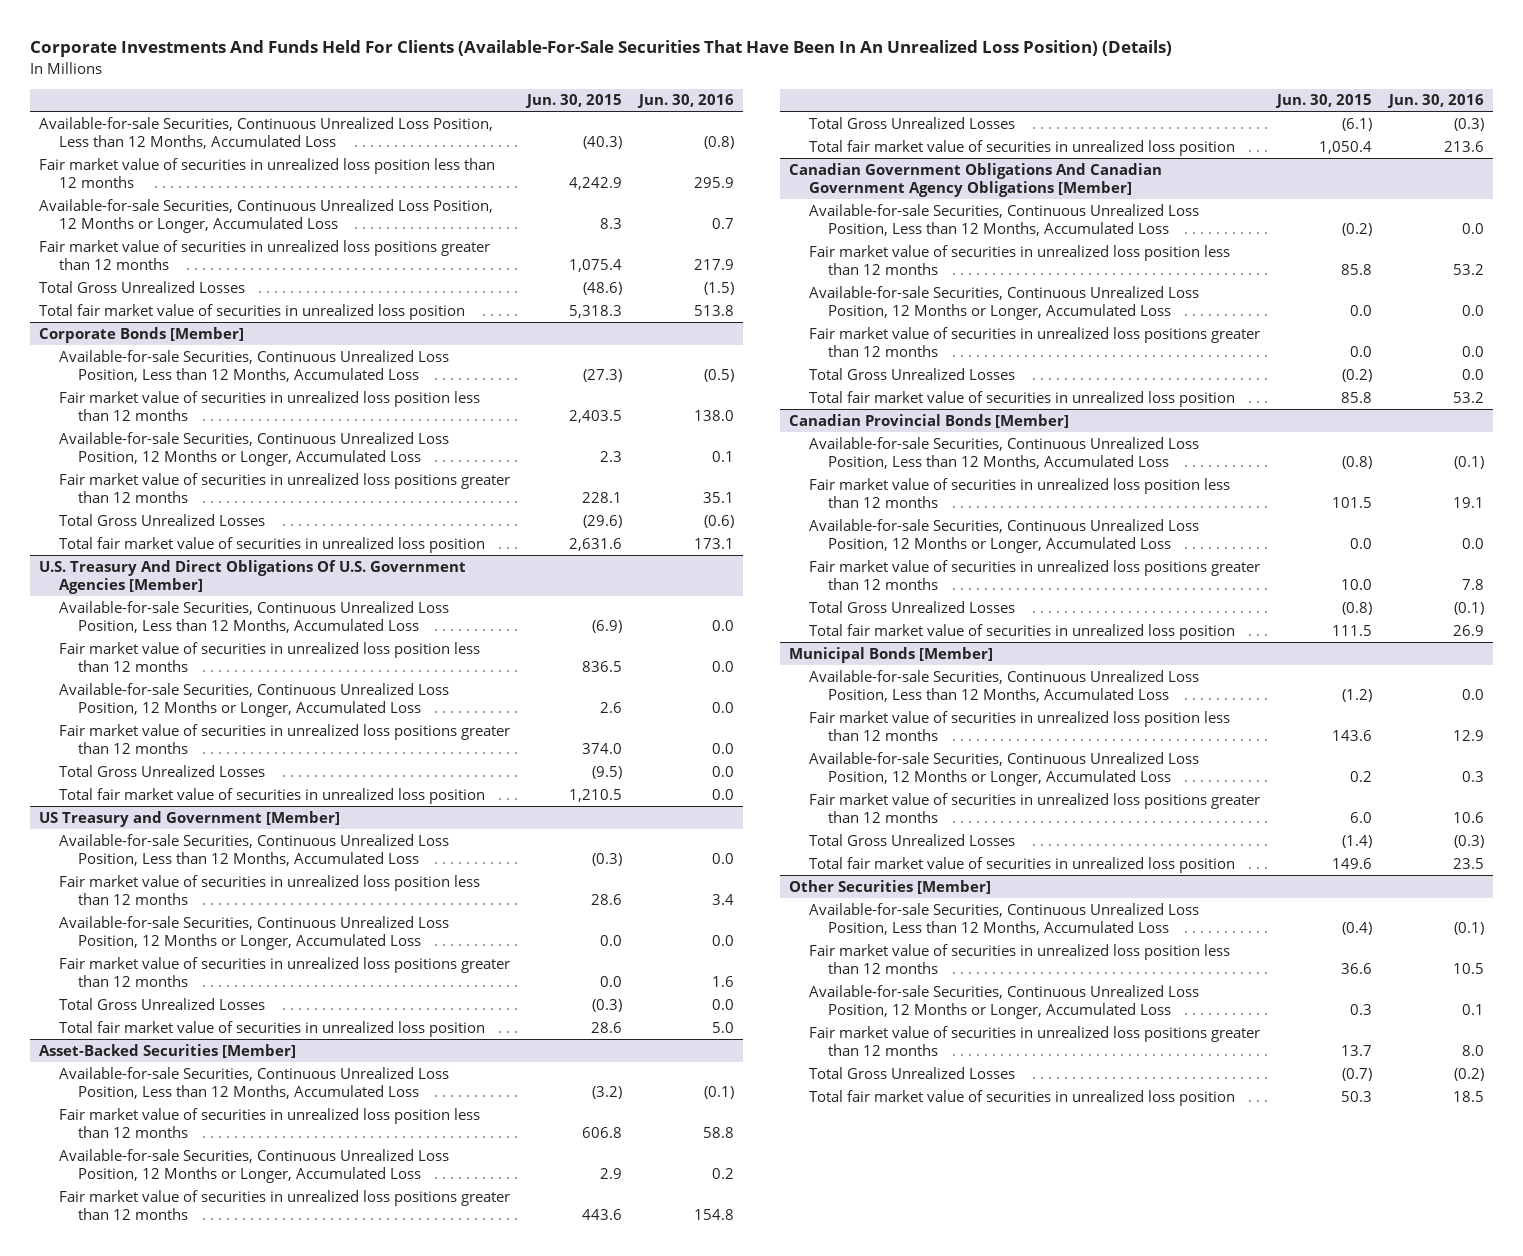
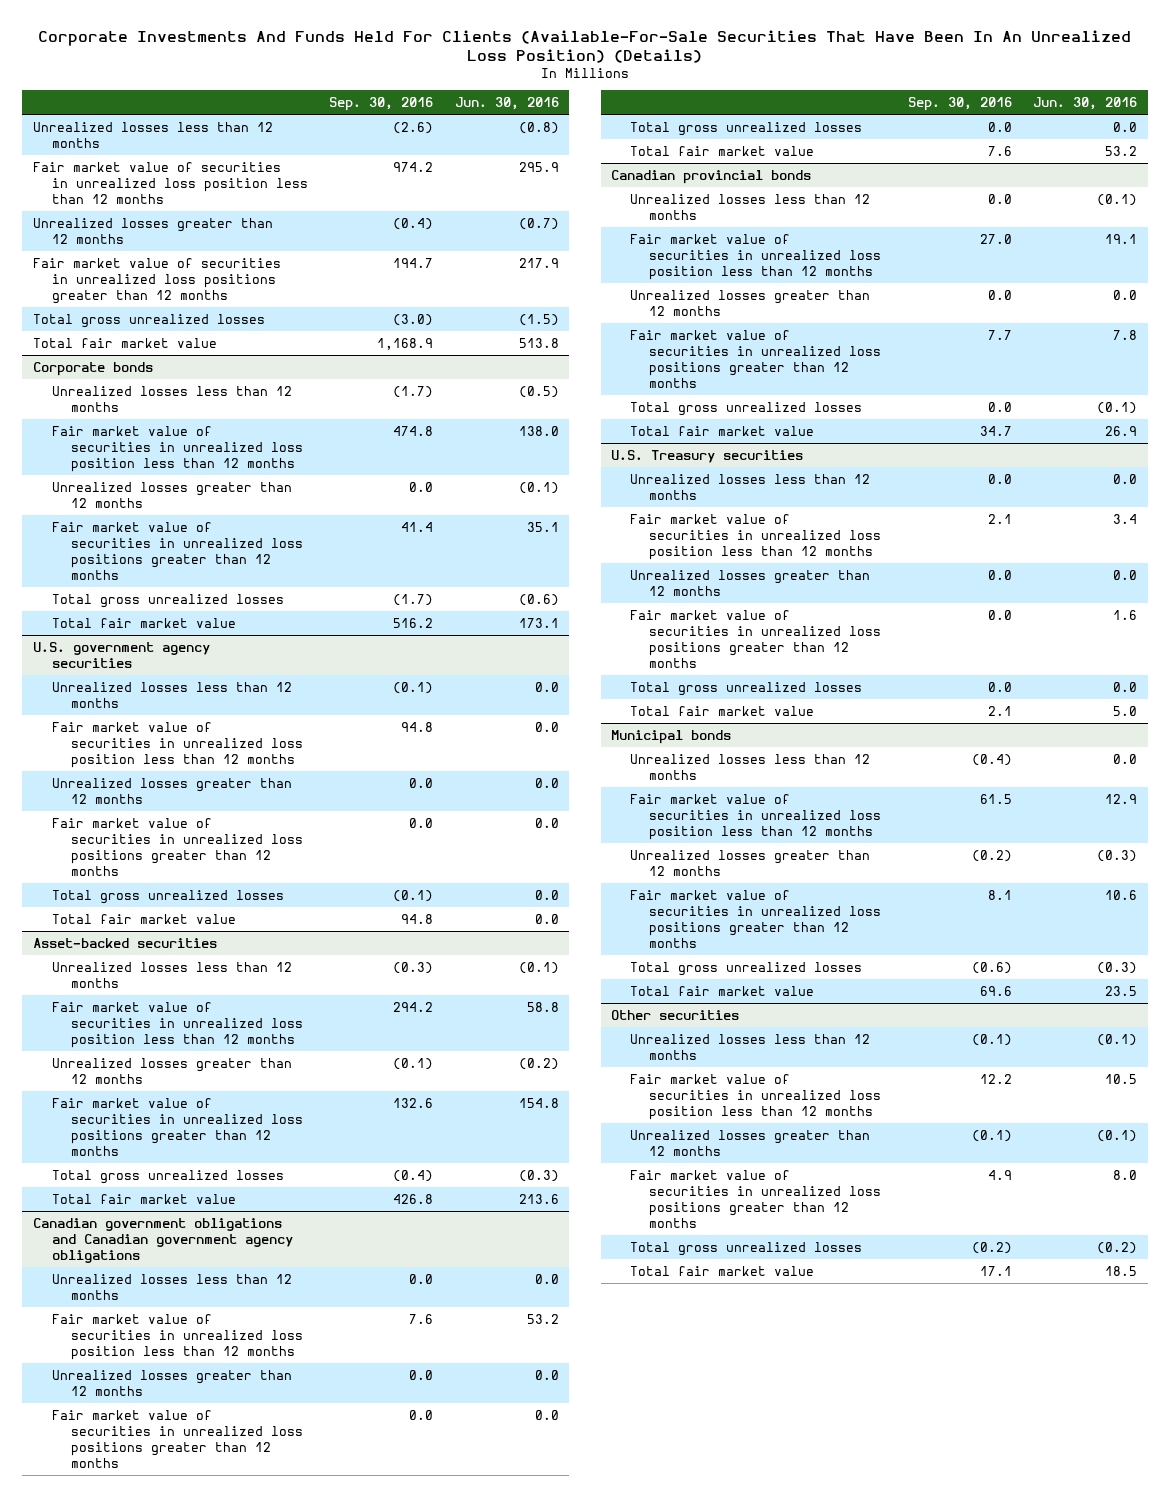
- | Jun. 30, 2015 | Jun. 30, 2016
+ | Sep. 30, 2016 | Jun. 30, 2016
- Available-for-sale Securities, Continuous Unrealized Loss Position, Less than 12 Months, Accumulated Loss | (40.3) | (0.8)
+ Unrealized losses less than 12 months | (2.6) | (0.8)
- Available-for-sale Securities, Continuous Unrealized Loss Position, 12 Months or Longer, Accumulated Loss | 8.3 | 0.7
+ Unrealized losses greater than 12 months | (0.4) | (0.7)
- Total Gross Unrealized Losses | (48.6) | (1.5)
- Total fair market value of securities in unrealized loss position | 5,318.3 | 513.8
- Corporate Bonds [Member]
- Available-for-sale Securities, Continuous Unrealized Loss Position, Less than 12 Months, Accumulated Loss | (27.3) | (0.5)
+ Total gross unrealized losses | (3.0) | (1.5)
+ Total fair market value | 1,168.9 | 513.8
+ Corporate bonds
+ Unrealized losses less than 12 months | (1.7) | (0.5)
- Available-for-sale Securities, Continuous Unrealized Loss Position, 12 Months or Longer, Accumulated Loss | 2.3 | 0.1
+ Unrealized losses greater than 12 months | 0.0 | (0.1)
- Total Gross Unrealized Losses | (29.6) | (0.6)
- Total fair market value of securities in unrealized loss position | 2,631.6 | 173.1
- U.S. Treasury And Direct Obligations Of U.S. Government Agencies [Member]
- Available-for-sale Securities, Continuous Unrealized Loss Position, Less than 12 Months, Accumulated Loss | (6.9) | 0.0
+ Total gross unrealized losses | (1.7) | (0.6)
+ Total fair market value | 516.2 | 173.1
+ U.S. government agency securities
+ Unrealized losses less than 12 months | (0.1) | 0.0
- Available-for-sale Securities, Continuous Unrealized Loss Position, 12 Months or Longer, Accumulated Loss | 2.6 | 0.0
+ Unrealized losses greater than 12 months | 0.0 | 0.0
- Total Gross Unrealized Losses | (9.5) | 0.0
- Total fair market value of securities in unrealized loss position | 1,210.5 | 0.0
- US Treasury and Government [Member]
- Available-for-sale Securities, Continuous Unrealized Loss Position, Less than 12 Months, Accumulated Loss | (0.3) | 0.0
- Fair market value of securities in unrealized loss position less than 12 months | 28.6 | 3.4
- Available-for-sale Securities, Continuous Unrealized Loss Position, 12 Months or Longer, Accumulated Loss | 0.0 | 0.0
- Fair market value of securities in unrealized loss positions greater than 12 months | 0.0 | 1.6
- Total Gross Unrealized Losses | (0.3) | 0.0
- Total fair market value of securities in unrealized loss position | 28.6 | 5.0
- Asset-Backed Securities [Member]
- Available-for-sale Securities, Continuous Unrealized Loss Position, Less than 12 Months, Accumulated Loss | (3.2) | (0.1)
+ Total gross unrealized losses | (0.1) | 0.0
+ Total fair market value | 94.8 | 0.0
+ Asset-backed securities
+ Unrealized losses less than 12 months | (0.3) | (0.1)
- Available-for-sale Securities, Continuous Unrealized Loss Position, 12 Months or Longer, Accumulated Loss | 2.9 | 0.2
+ Unrealized losses greater than 12 months | (0.1) | (0.2)
- Total Gross Unrealized Losses | (6.1) | (0.3)
- Total fair market value of securities in unrealized loss position | 1,050.4 | 213.6
- Canadian Government Obligations And Canadian Government Agency Obligations [Member]
- Available-for-sale Securities, Continuous Unrealized Loss Position, Less than 12 Months, Accumulated Loss | (0.2) | 0.0
+ Total gross unrealized losses | (0.4) | (0.3)
+ Total fair market value | 426.8 | 213.6
+ Canadian government obligations and Canadian government agency obligations
+ Unrealized losses less than 12 months | 0.0 | 0.0
- Available-for-sale Securities, Continuous Unrealized Loss Position, 12 Months or Longer, Accumulated Loss | 0.0 | 0.0
+ Unrealized losses greater than 12 months | 0.0 | 0.0
- Total Gross Unrealized Losses | (0.2) | 0.0
- Total fair market value of securities in unrealized loss position | 85.8 | 53.2
- Canadian Provincial Bonds [Member]
- Available-for-sale Securities, Continuous Unrealized Loss Position, Less than 12 Months, Accumulated Loss | (0.8) | (0.1)
+ Total gross unrealized losses | 0.0 | 0.0
+ Total fair market value | 7.6 | 53.2
+ Canadian provincial bonds
+ Unrealized losses less than 12 months | 0.0 | (0.1)
- Available-for-sale Securities, Continuous Unrealized Loss Position, 12 Months or Longer, Accumulated Loss | 0.0 | 0.0
+ Unrealized losses greater than 12 months | 0.0 | 0.0
- Total Gross Unrealized Losses | (0.8) | (0.1)
- Total fair market value of securities in unrealized loss position | 111.5 | 26.9
- Municipal Bonds [Member]
- Available-for-sale Securities, Continuous Unrealized Loss Position, Less than 12 Months, Accumulated Loss | (1.2) | 0.0
+ Total gross unrealized losses | 0.0 | (0.1)
+ Total fair market value | 34.7 | 26.9
+ U.S. Treasury securities
+ Unrealized losses less than 12 months | 0.0 | 0.0
+ Fair market value of securities in unrealized loss position less than 12 months | 2.1 | 3.4
+ Unrealized losses greater than 12 months | 0.0 | 0.0
+ Fair market value of securities in unrealized loss positions greater than 12 months | 0.0 | 1.6
+ Total gross unrealized losses | 0.0 | 0.0
+ Total fair market value | 2.1 | 5.0
+ Municipal bonds
+ Unrealized losses less than 12 months | (0.4) | 0.0
- Available-for-sale Securities, Continuous Unrealized Loss Position, 12 Months or Longer, Accumulated Loss | 0.2 | 0.3
+ Unrealized losses greater than 12 months | (0.2) | (0.3)
- Total Gross Unrealized Losses | (1.4) | (0.3)
- Total fair market value of securities in unrealized loss position | 149.6 | 23.5
- Other Securities [Member]
- Available-for-sale Securities, Continuous Unrealized Loss Position, Less than 12 Months, Accumulated Loss | (0.4) | (0.1)
+ Total gross unrealized losses | (0.6) | (0.3)
+ Total fair market value | 69.6 | 23.5
+ Other securities
+ Unrealized losses less than 12 months | (0.1) | (0.1)
- Available-for-sale Securities, Continuous Unrealized Loss Position, 12 Months or Longer, Accumulated Loss | 0.3 | 0.1
+ Unrealized losses greater than 12 months | (0.1) | (0.1)
- Total Gross Unrealized Losses | (0.7) | (0.2)
- Total fair market value of securities in unrealized loss position | 50.3 | 18.5
+ Total gross unrealized losses | (0.2) | (0.2)
+ Total fair market value | 17.1 | 18.5

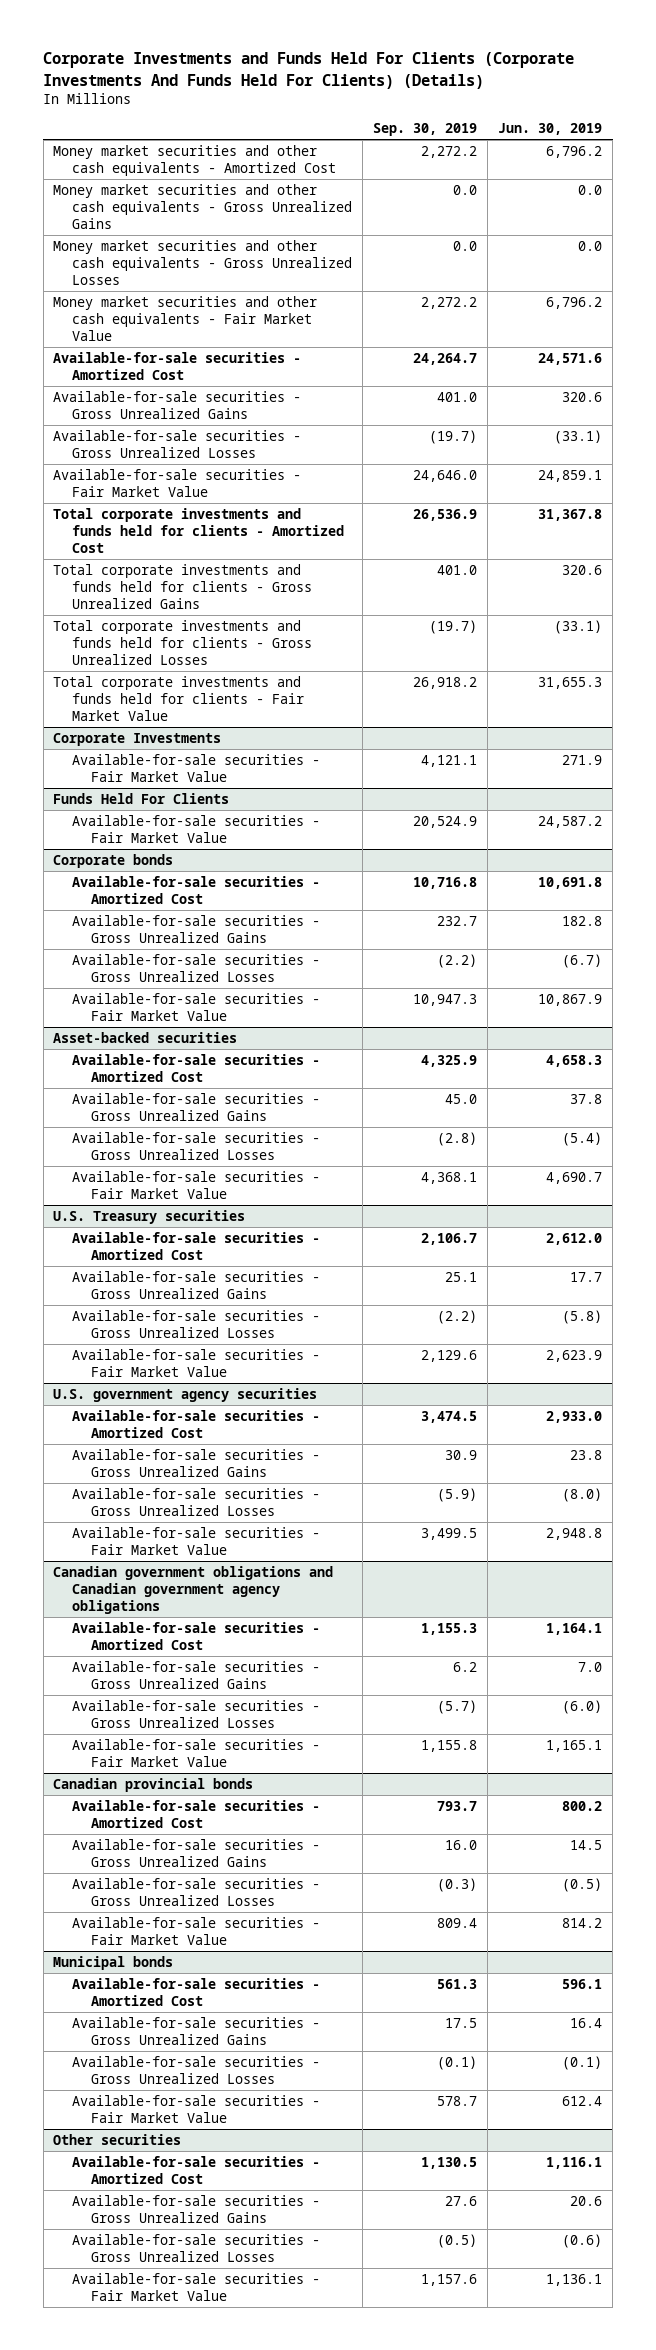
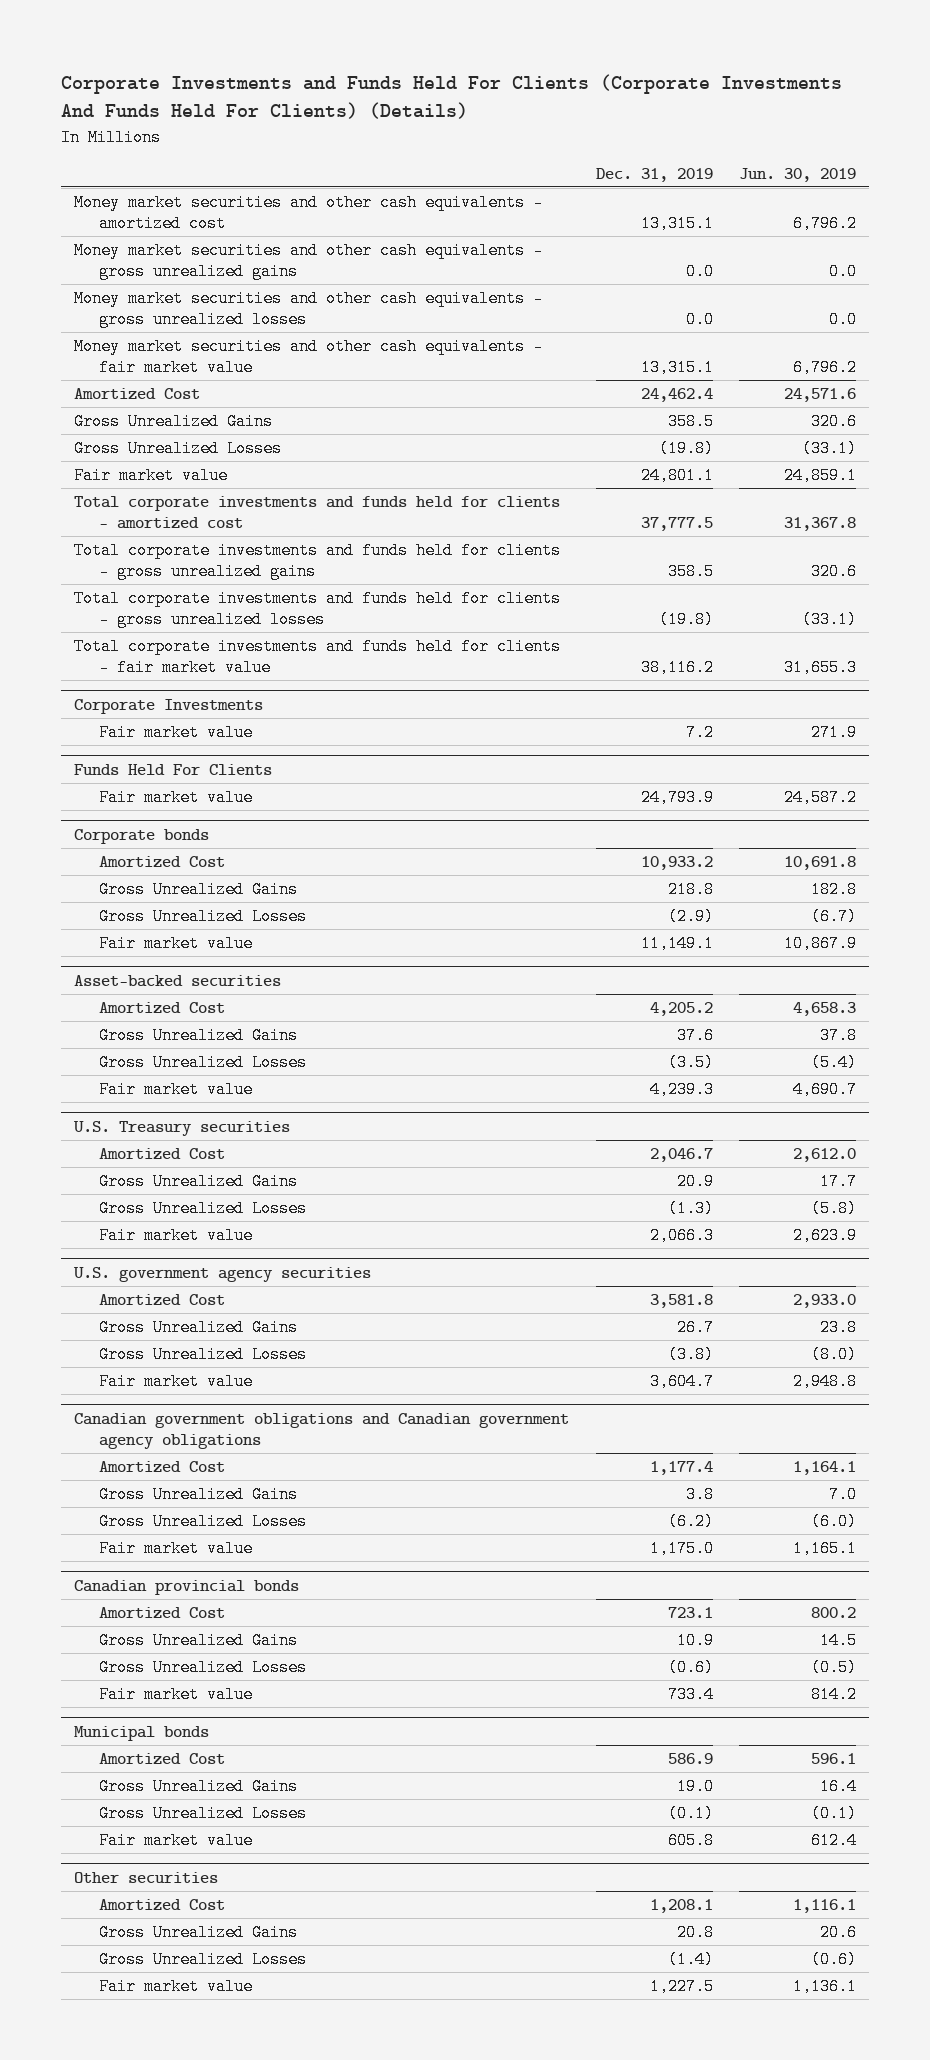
- | Sep. 30, 2019 | Jun. 30, 2019
+ | Dec. 31, 2019 | Jun. 30, 2019
- Money market securities and other cash equivalents - Amortized Cost | 2,272.2 | 6,796.2
- Money market securities and other cash equivalents - Gross Unrealized Gains | 0.0 | 0.0
- Money market securities and other cash equivalents - Gross Unrealized Losses | 0.0 | 0.0
- Money market securities and other cash equivalents - Fair Market Value | 2,272.2 | 6,796.2
- Available-for-sale securities - Amortized Cost | 24,264.7 | 24,571.6
- Available-for-sale securities - Gross Unrealized Gains | 401.0 | 320.6
- Available-for-sale securities - Gross Unrealized Losses | (19.7) | (33.1)
- Available-for-sale securities - Fair Market Value | 24,646.0 | 24,859.1
- Total corporate investments and funds held for clients - Amortized Cost | 26,536.9 | 31,367.8
- Total corporate investments and funds held for clients - Gross Unrealized Gains | 401.0 | 320.6
- Total corporate investments and funds held for clients - Gross Unrealized Losses | (19.7) | (33.1)
- Total corporate investments and funds held for clients - Fair Market Value | 26,918.2 | 31,655.3
+ Money market securities and other cash equivalents - amortized cost | 13,315.1 | 6,796.2
+ Money market securities and other cash equivalents - gross unrealized gains | 0.0 | 0.0
+ Money market securities and other cash equivalents - gross unrealized losses | 0.0 | 0.0
+ Money market securities and other cash equivalents - fair market value | 13,315.1 | 6,796.2
+ Amortized Cost | 24,462.4 | 24,571.6
+ Gross Unrealized Gains | 358.5 | 320.6
+ Gross Unrealized Losses | (19.8) | (33.1)
+ Fair market value | 24,801.1 | 24,859.1
+ Total corporate investments and funds held for clients - amortized cost | 37,777.5 | 31,367.8
+ Total corporate investments and funds held for clients - gross unrealized gains | 358.5 | 320.6
+ Total corporate investments and funds held for clients - gross unrealized losses | (19.8) | (33.1)
+ Total corporate investments and funds held for clients - fair market value | 38,116.2 | 31,655.3
@ Corporate Investments
- Available-for-sale securities - Fair Market Value | 4,121.1 | 271.9
+ Fair market value | 7.2 | 271.9
@ Funds Held For Clients
- Available-for-sale securities - Fair Market Value | 20,524.9 | 24,587.2
+ Fair market value | 24,793.9 | 24,587.2
@ Corporate bonds
- Available-for-sale securities - Amortized Cost | 10,716.8 | 10,691.8
- Available-for-sale securities - Gross Unrealized Gains | 232.7 | 182.8
- Available-for-sale securities - Gross Unrealized Losses | (2.2) | (6.7)
- Available-for-sale securities - Fair Market Value | 10,947.3 | 10,867.9
+ Amortized Cost | 10,933.2 | 10,691.8
+ Gross Unrealized Gains | 218.8 | 182.8
+ Gross Unrealized Losses | (2.9) | (6.7)
+ Fair market value | 11,149.1 | 10,867.9
@ Asset-backed securities
- Available-for-sale securities - Amortized Cost | 4,325.9 | 4,658.3
- Available-for-sale securities - Gross Unrealized Gains | 45.0 | 37.8
- Available-for-sale securities - Gross Unrealized Losses | (2.8) | (5.4)
- Available-for-sale securities - Fair Market Value | 4,368.1 | 4,690.7
+ Amortized Cost | 4,205.2 | 4,658.3
+ Gross Unrealized Gains | 37.6 | 37.8
+ Gross Unrealized Losses | (3.5) | (5.4)
+ Fair market value | 4,239.3 | 4,690.7
@ U.S. Treasury securities
- Available-for-sale securities - Amortized Cost | 2,106.7 | 2,612.0
- Available-for-sale securities - Gross Unrealized Gains | 25.1 | 17.7
- Available-for-sale securities - Gross Unrealized Losses | (2.2) | (5.8)
- Available-for-sale securities - Fair Market Value | 2,129.6 | 2,623.9
+ Amortized Cost | 2,046.7 | 2,612.0
+ Gross Unrealized Gains | 20.9 | 17.7
+ Gross Unrealized Losses | (1.3) | (5.8)
+ Fair market value | 2,066.3 | 2,623.9
@ U.S. government agency securities
- Available-for-sale securities - Amortized Cost | 3,474.5 | 2,933.0
- Available-for-sale securities - Gross Unrealized Gains | 30.9 | 23.8
- Available-for-sale securities - Gross Unrealized Losses | (5.9) | (8.0)
- Available-for-sale securities - Fair Market Value | 3,499.5 | 2,948.8
+ Amortized Cost | 3,581.8 | 2,933.0
+ Gross Unrealized Gains | 26.7 | 23.8
+ Gross Unrealized Losses | (3.8) | (8.0)
+ Fair market value | 3,604.7 | 2,948.8
@ Canadian government obligations and Canadian government agency obligations
- Available-for-sale securities - Amortized Cost | 1,155.3 | 1,164.1
- Available-for-sale securities - Gross Unrealized Gains | 6.2 | 7.0
- Available-for-sale securities - Gross Unrealized Losses | (5.7) | (6.0)
- Available-for-sale securities - Fair Market Value | 1,155.8 | 1,165.1
+ Amortized Cost | 1,177.4 | 1,164.1
+ Gross Unrealized Gains | 3.8 | 7.0
+ Gross Unrealized Losses | (6.2) | (6.0)
+ Fair market value | 1,175.0 | 1,165.1
@ Canadian provincial bonds
- Available-for-sale securities - Amortized Cost | 793.7 | 800.2
- Available-for-sale securities - Gross Unrealized Gains | 16.0 | 14.5
- Available-for-sale securities - Gross Unrealized Losses | (0.3) | (0.5)
- Available-for-sale securities - Fair Market Value | 809.4 | 814.2
+ Amortized Cost | 723.1 | 800.2
+ Gross Unrealized Gains | 10.9 | 14.5
+ Gross Unrealized Losses | (0.6) | (0.5)
+ Fair market value | 733.4 | 814.2
@ Municipal bonds
- Available-for-sale securities - Amortized Cost | 561.3 | 596.1
- Available-for-sale securities - Gross Unrealized Gains | 17.5 | 16.4
- Available-for-sale securities - Gross Unrealized Losses | (0.1) | (0.1)
- Available-for-sale securities - Fair Market Value | 578.7 | 612.4
+ Amortized Cost | 586.9 | 596.1
+ Gross Unrealized Gains | 19.0 | 16.4
+ Gross Unrealized Losses | (0.1) | (0.1)
+ Fair market value | 605.8 | 612.4
@ Other securities
- Available-for-sale securities - Amortized Cost | 1,130.5 | 1,116.1
- Available-for-sale securities - Gross Unrealized Gains | 27.6 | 20.6
- Available-for-sale securities - Gross Unrealized Losses | (0.5) | (0.6)
- Available-for-sale securities - Fair Market Value | 1,157.6 | 1,136.1
+ Amortized Cost | 1,208.1 | 1,116.1
+ Gross Unrealized Gains | 20.8 | 20.6
+ Gross Unrealized Losses | (1.4) | (0.6)
+ Fair market value | 1,227.5 | 1,136.1

